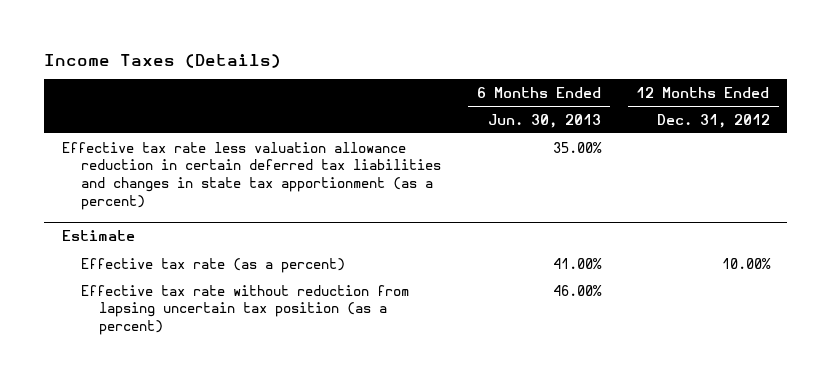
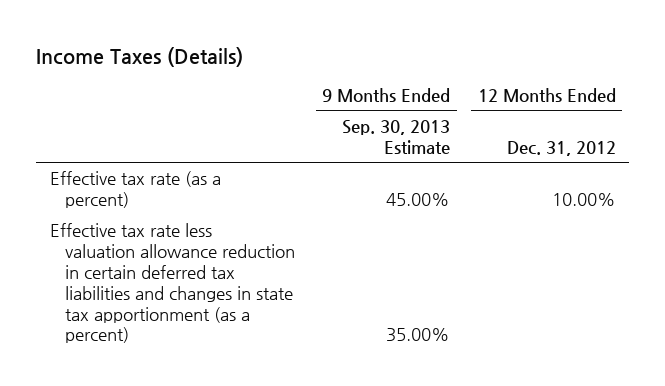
- | 6 Months Ended Jun. 30, 2013 | 12 Months Ended Dec. 31, 2012
+ | 9 Months Ended Sep. 30, 2013 Estimate | 12 Months Ended Dec. 31, 2012
+ Effective tax rate (as a percent) | 45.00% | 10.00%
- Estimate
- Effective tax rate (as a percent) | 41.00% | 10.00%
- Effective tax rate without reduction from lapsing uncertain tax position (as a percent) | 46.00% |

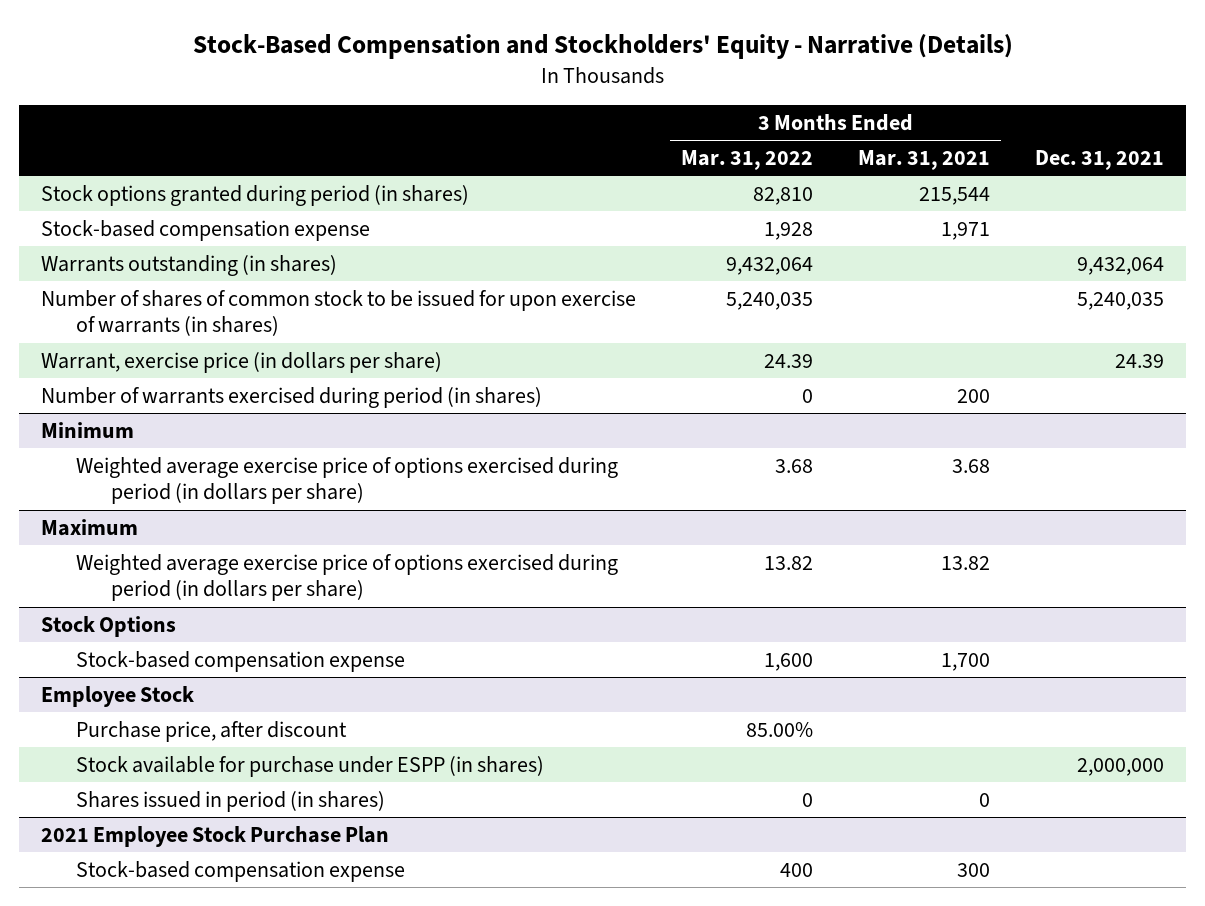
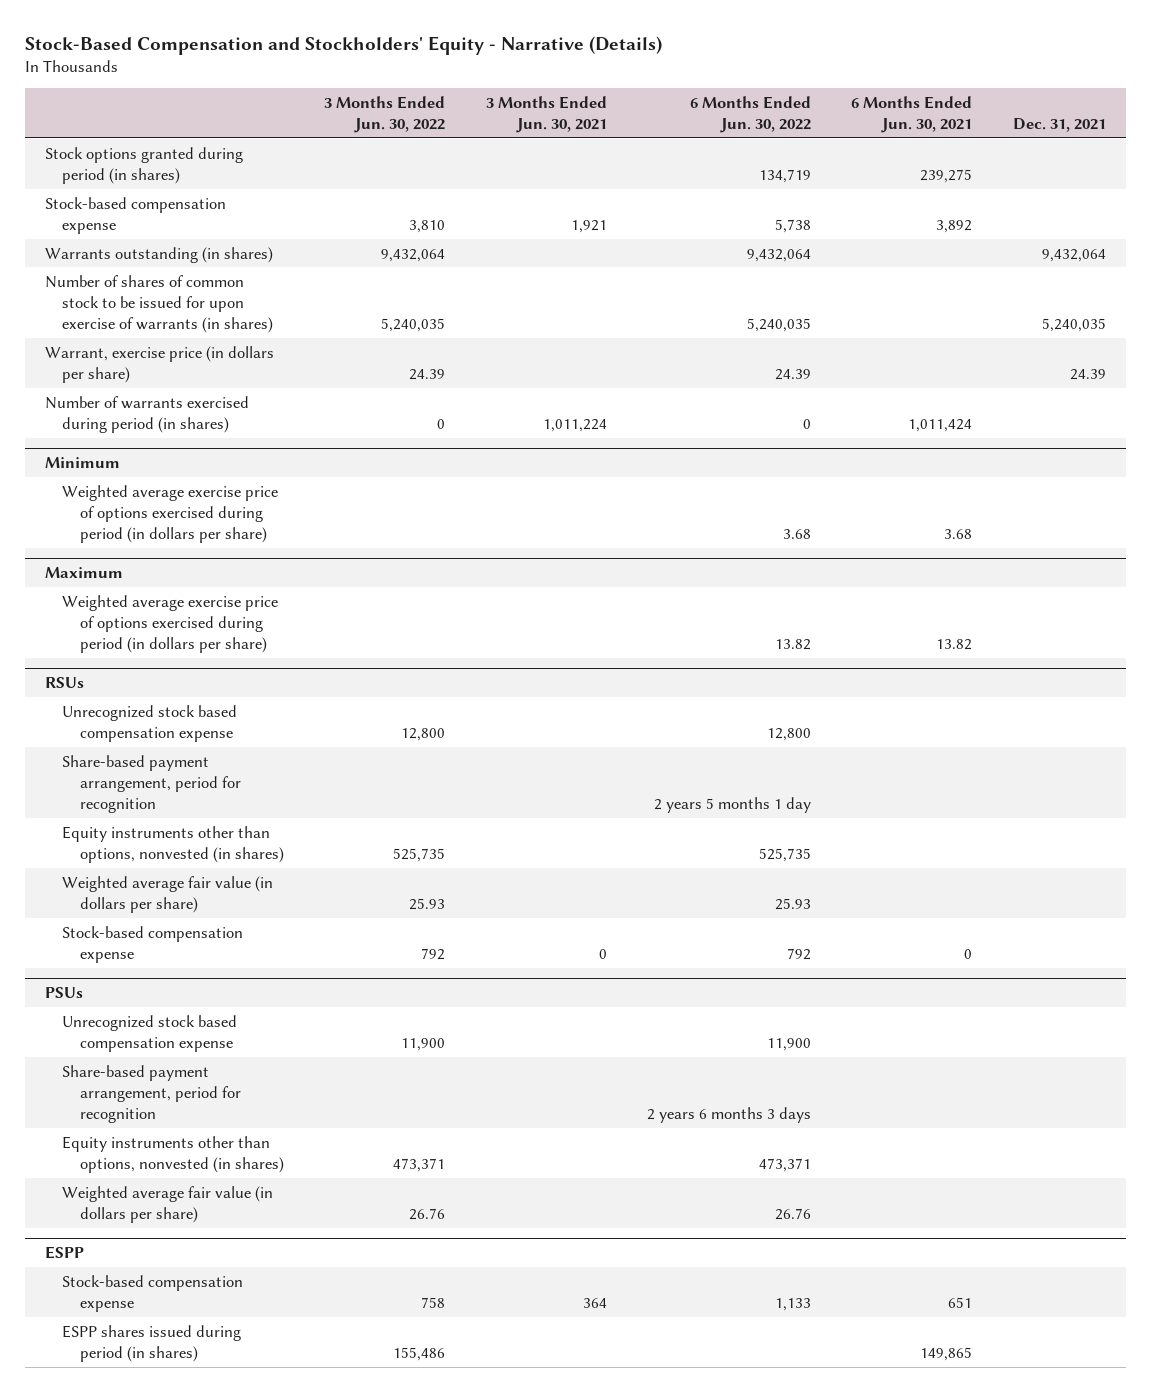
- | 3 Months Ended Mar. 31, 2022 | 3 Months Ended Mar. 31, 2021 | Dec. 31, 2021
+ | 3 Months Ended Jun. 30, 2022 | 3 Months Ended Jun. 30, 2021 | 6 Months Ended Jun. 30, 2022 | 6 Months Ended Jun. 30, 2021 | Dec. 31, 2021
- Stock Options
- Stock-based compensation expense | 1,600 | 1,700 |
- Employee Stock
- Purchase price, after discount | 85.00% | |
- Stock available for purchase under ESPP (in shares) | | | 2,000,000
- Shares issued in period (in shares) | 0 | 0 |
- 2021 Employee Stock Purchase Plan
- Stock-based compensation expense | 400 | 300 |
+ RSUs
+ Unrecognized stock based compensation expense | 12,800 | | 12,800 | |
+ Share-based payment arrangement, period for recognition | | | 2 years 5 months 1 day | |
+ Equity instruments other than options, nonvested (in shares) | 525,735 | | 525,735 | |
+ Weighted average fair value (in dollars per share) | 25.93 | | 25.93 | |
+ Stock-based compensation expense | 792 | 0 | 792 | 0 |
+ PSUs
+ Unrecognized stock based compensation expense | 11,900 | | 11,900 | |
+ Share-based payment arrangement, period for recognition | | | 2 years 6 months 3 days | |
+ Equity instruments other than options, nonvested (in shares) | 473,371 | | 473,371 | |
+ Weighted average fair value (in dollars per share) | 26.76 | | 26.76 | |
+ ESPP
+ Stock-based compensation expense | 758 | 364 | 1,133 | 651 |
+ ESPP shares issued during period (in shares) | 155,486 | | | 149,865 |

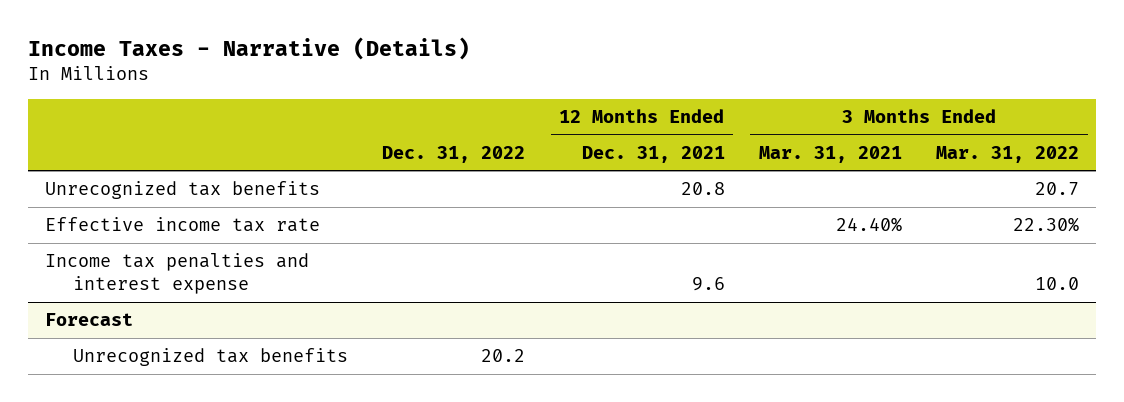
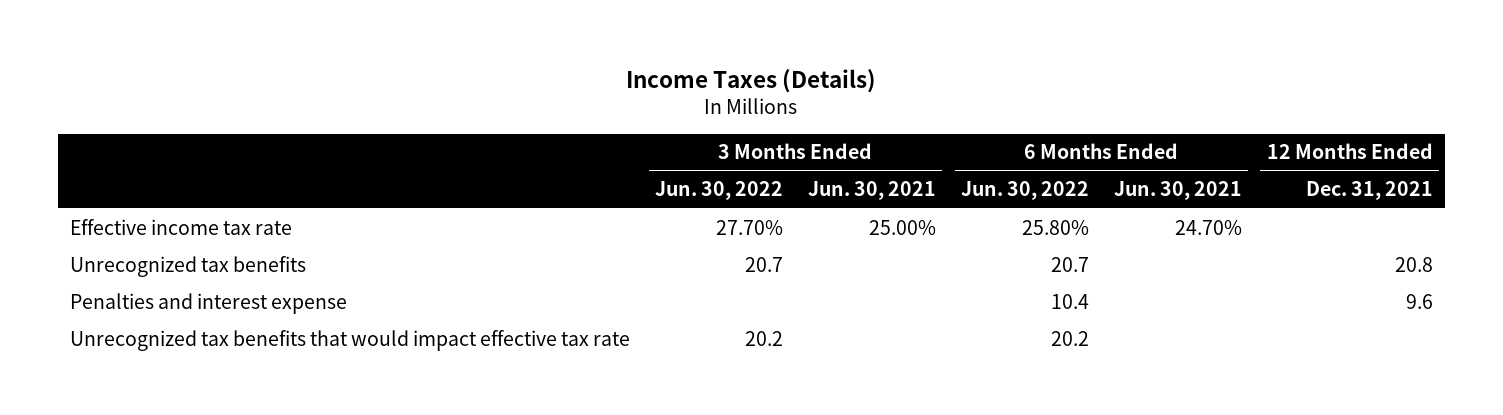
- Income Taxes - Narrative (Details)
+ Income Taxes (Details)
- | Dec. 31, 2022 | 12 Months Ended Dec. 31, 2021 | 3 Months Ended Mar. 31, 2021 | 3 Months Ended Mar. 31, 2022
+ | 3 Months Ended Jun. 30, 2022 | 3 Months Ended Jun. 30, 2021 | 6 Months Ended Jun. 30, 2022 | 6 Months Ended Jun. 30, 2021 | 12 Months Ended Dec. 31, 2021
- Income tax penalties and interest expense | | 9.6 | | 10.0
- Forecast
- Unrecognized tax benefits | 20.2 | | |
moved down: Unrecognized tax benefits | 20.7 | | 20.7 | | 20.8
+ Penalties and interest expense | | | 10.4 | | 9.6
+ Unrecognized tax benefits that would impact effective tax rate | 20.2 | | 20.2 | |

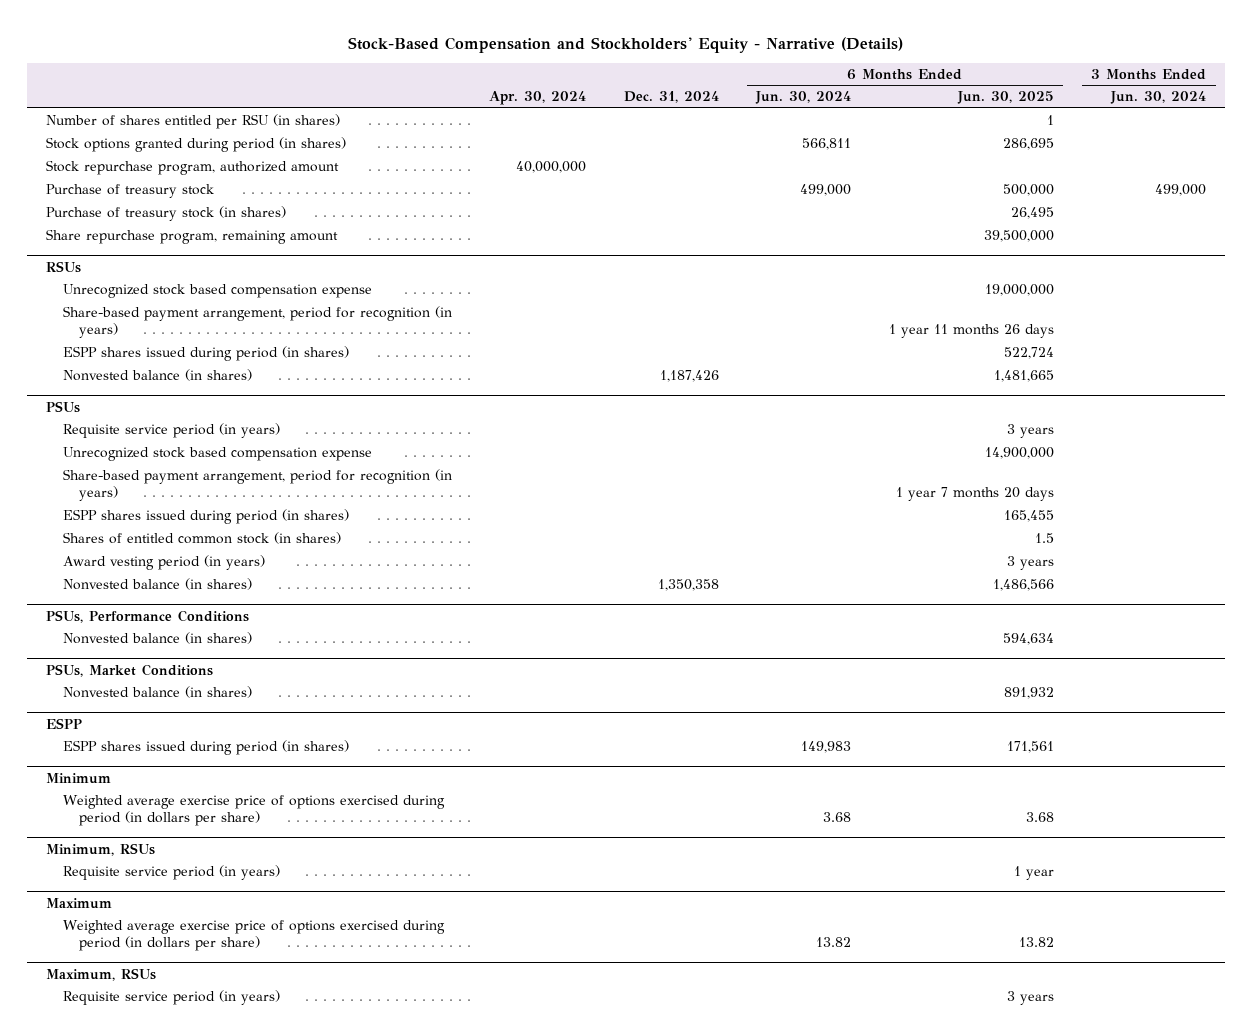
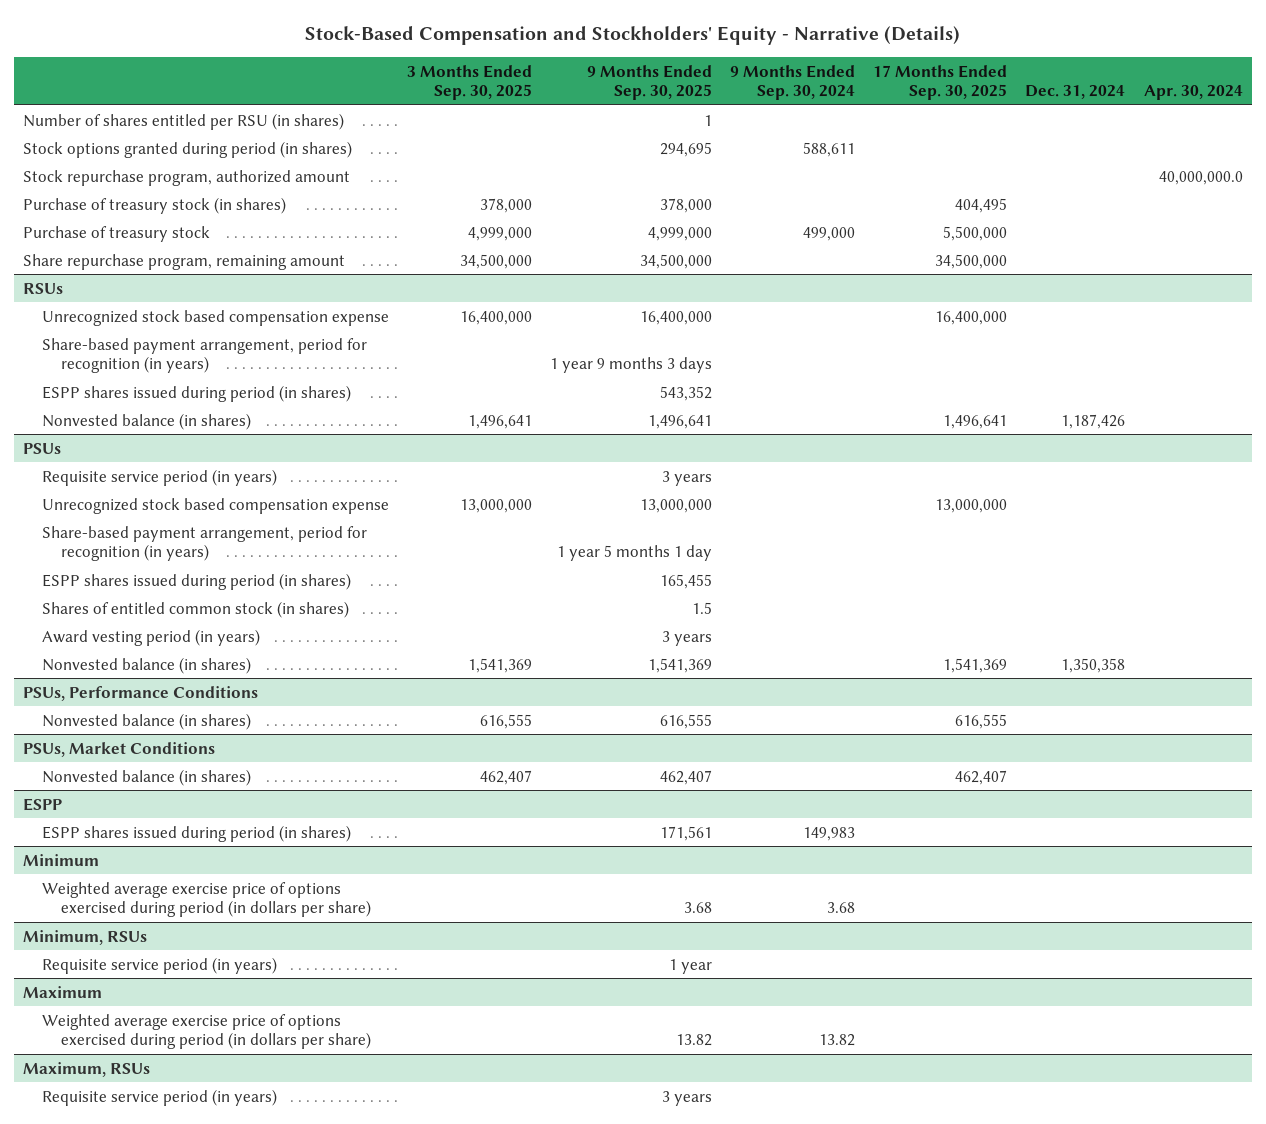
- | Apr. 30, 2024 | Dec. 31, 2024 | 6 Months Ended Jun. 30, 2024 | 6 Months Ended Jun. 30, 2025 | 3 Months Ended Jun. 30, 2024
+ | 3 Months Ended Sep. 30, 2025 | 9 Months Ended Sep. 30, 2025 | 9 Months Ended Sep. 30, 2024 | 17 Months Ended Sep. 30, 2025 | Dec. 31, 2024 | Apr. 30, 2024
- Stock repurchase program, authorized amount | 40,000,000 | | | |
+ Stock repurchase program, authorized amount | | | | | | 40,000,000.0
moved down: Purchase of treasury stock | 4,999,000 | 4,999,000 | 499,000 | 5,500,000 | |

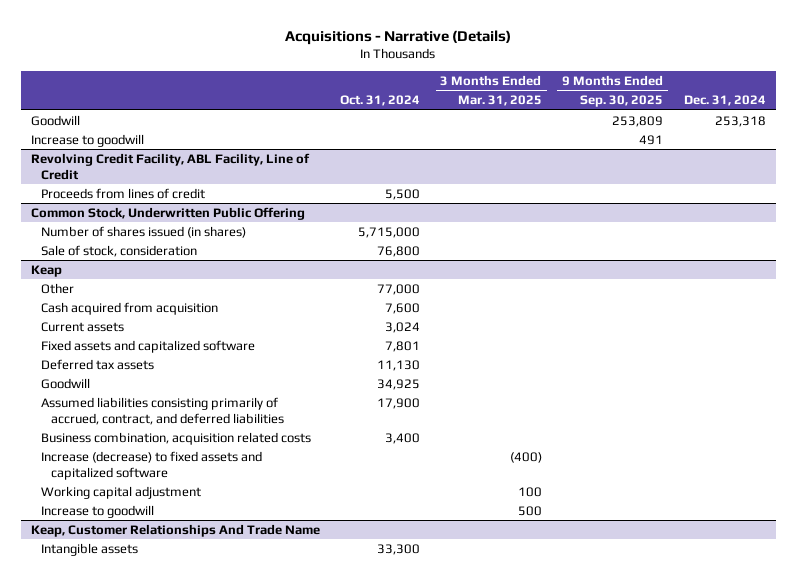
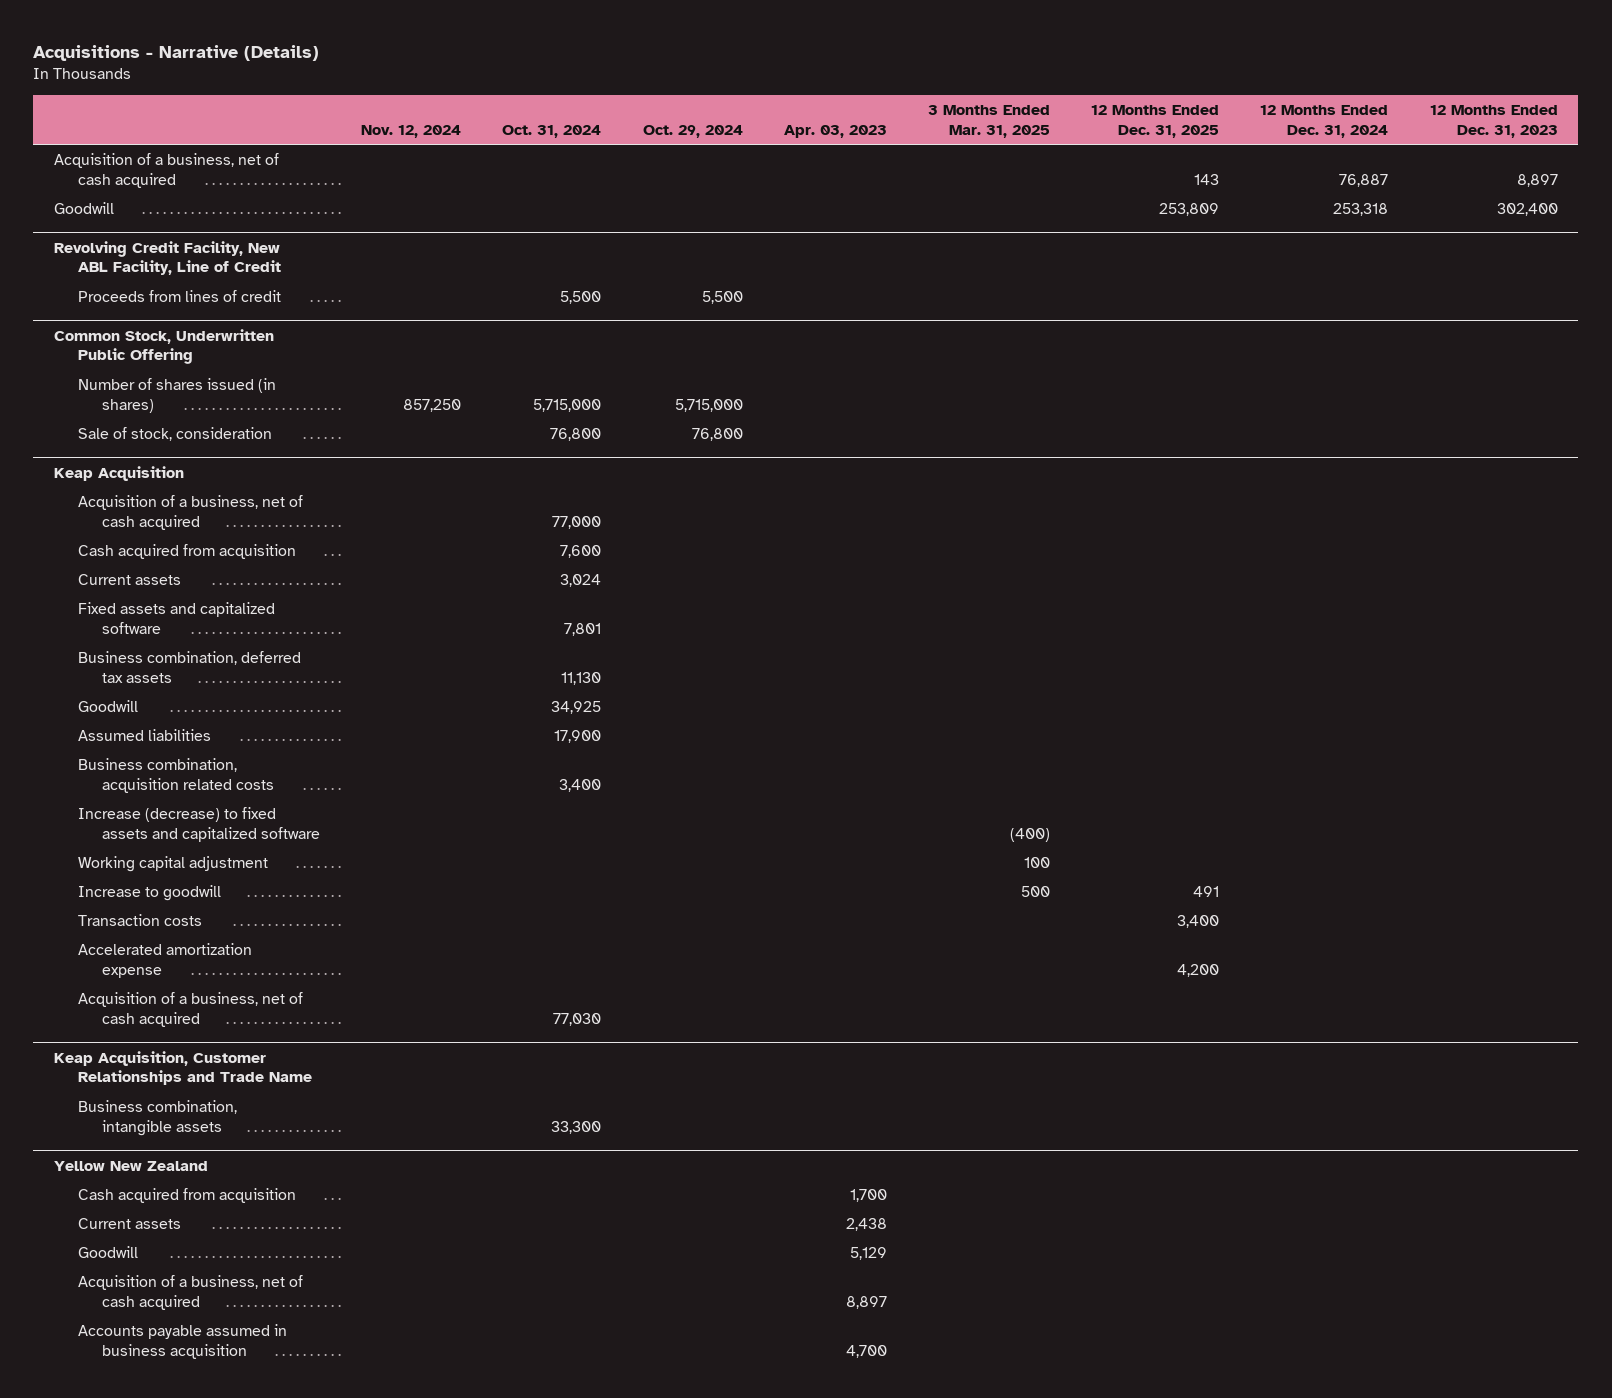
- | Oct. 31, 2024 | 3 Months Ended Mar. 31, 2025 | 9 Months Ended Sep. 30, 2025 | Dec. 31, 2024
+ | Nov. 12, 2024 | Oct. 31, 2024 | Oct. 29, 2024 | Apr. 03, 2023 | 3 Months Ended Mar. 31, 2025 | 12 Months Ended Dec. 31, 2025 | 12 Months Ended Dec. 31, 2024 | 12 Months Ended Dec. 31, 2023
+ Acquisition of a business, net of cash acquired | | | | | | 143 | 76,887 | 8,897
- Increase to goodwill | | | 491 |
- Revolving Credit Facility, ABL Facility, Line of Credit
+ Revolving Credit Facility, New ABL Facility, Line of Credit
- Keap
- Other | 77,000 | | |
+ Keap Acquisition
+ Acquisition of a business, net of cash acquired | | 77,000 | | | | | |
- Deferred tax assets | 11,130 | | |
+ Business combination, deferred tax assets | | 11,130 | | | | | |
- Assumed liabilities consisting primarily of accrued, contract, and deferred liabilities | 17,900 | | |
+ Assumed liabilities | | 17,900 | | | | | |
- Keap, Customer Relationships And Trade Name
- Intangible assets | 33,300 | | |
+ Transaction costs | | | | | | 3,400 | |
+ Accelerated amortization expense | | | | | | 4,200 | |
+ Acquisition of a business, net of cash acquired | | 77,030 | | | | | |
+ Keap Acquisition, Customer Relationships and Trade Name
+ Business combination, intangible assets | | 33,300 | | | | | |
+ Yellow New Zealand
+ Cash acquired from acquisition | | | | 1,700 | | | |
+ Current assets | | | | 2,438 | | | |
+ Goodwill | | | | 5,129 | | | |
+ Acquisition of a business, net of cash acquired | | | | 8,897 | | | |
+ Accounts payable assumed in business acquisition | | | | 4,700 | | | |

